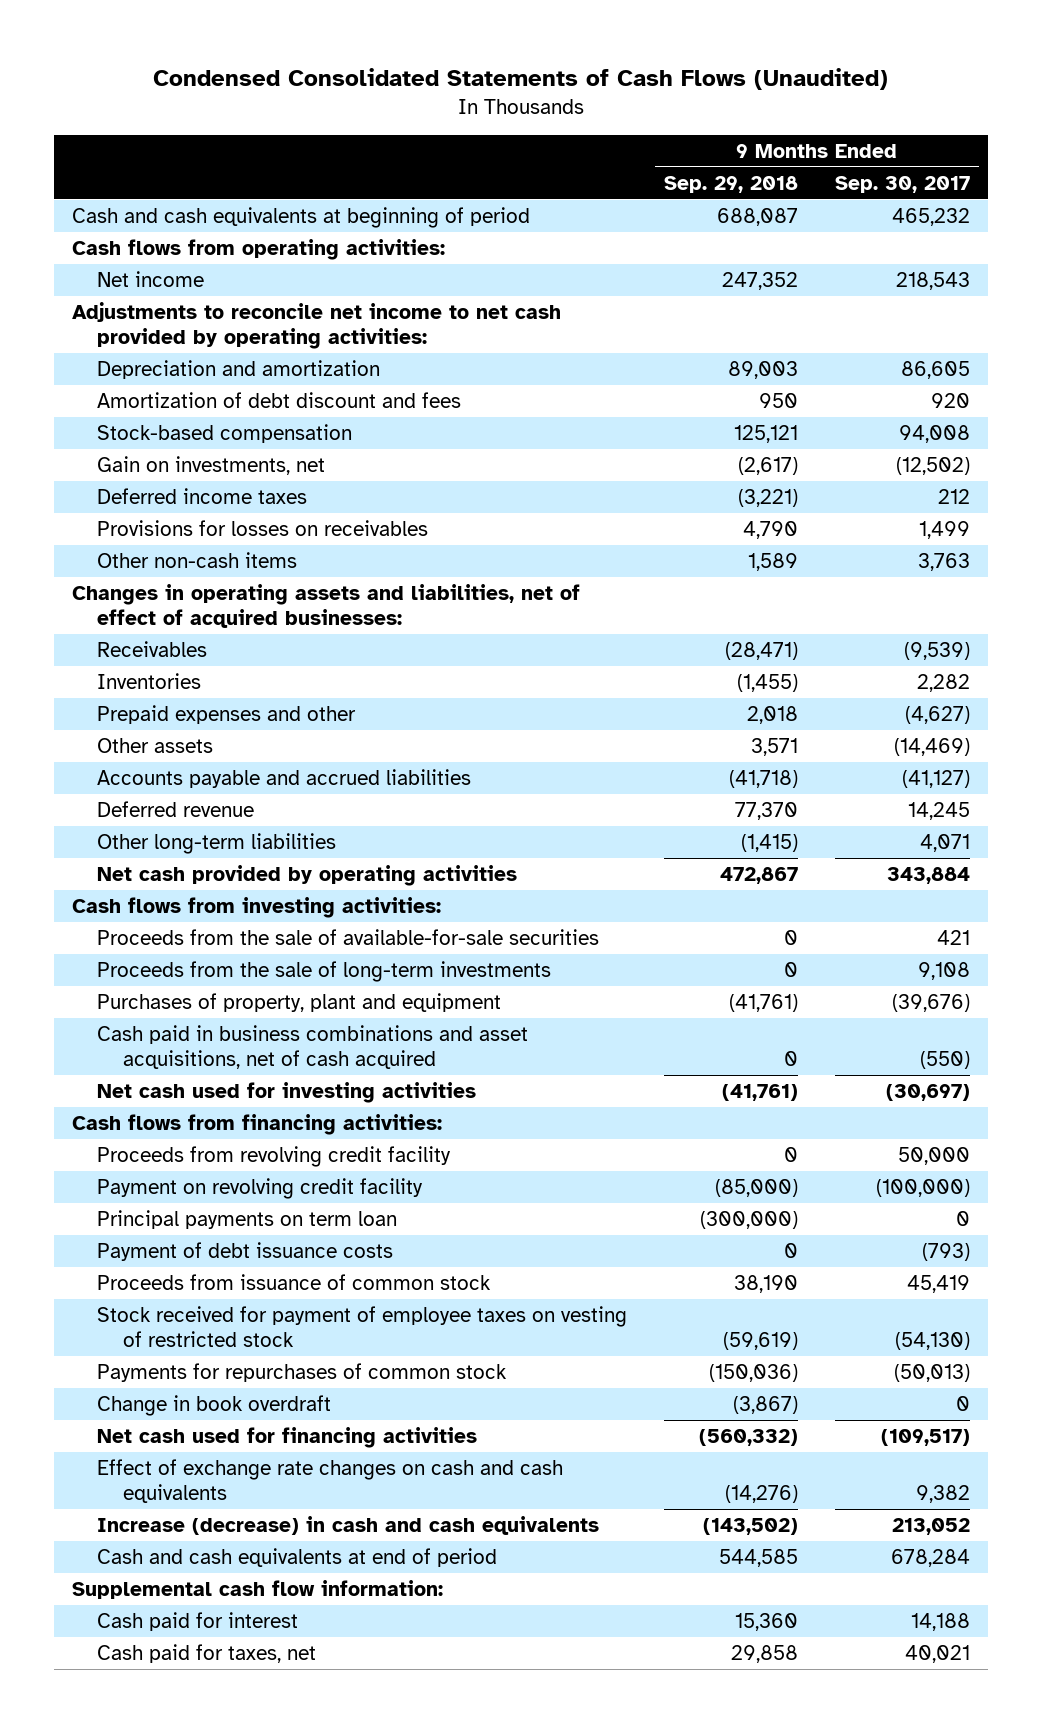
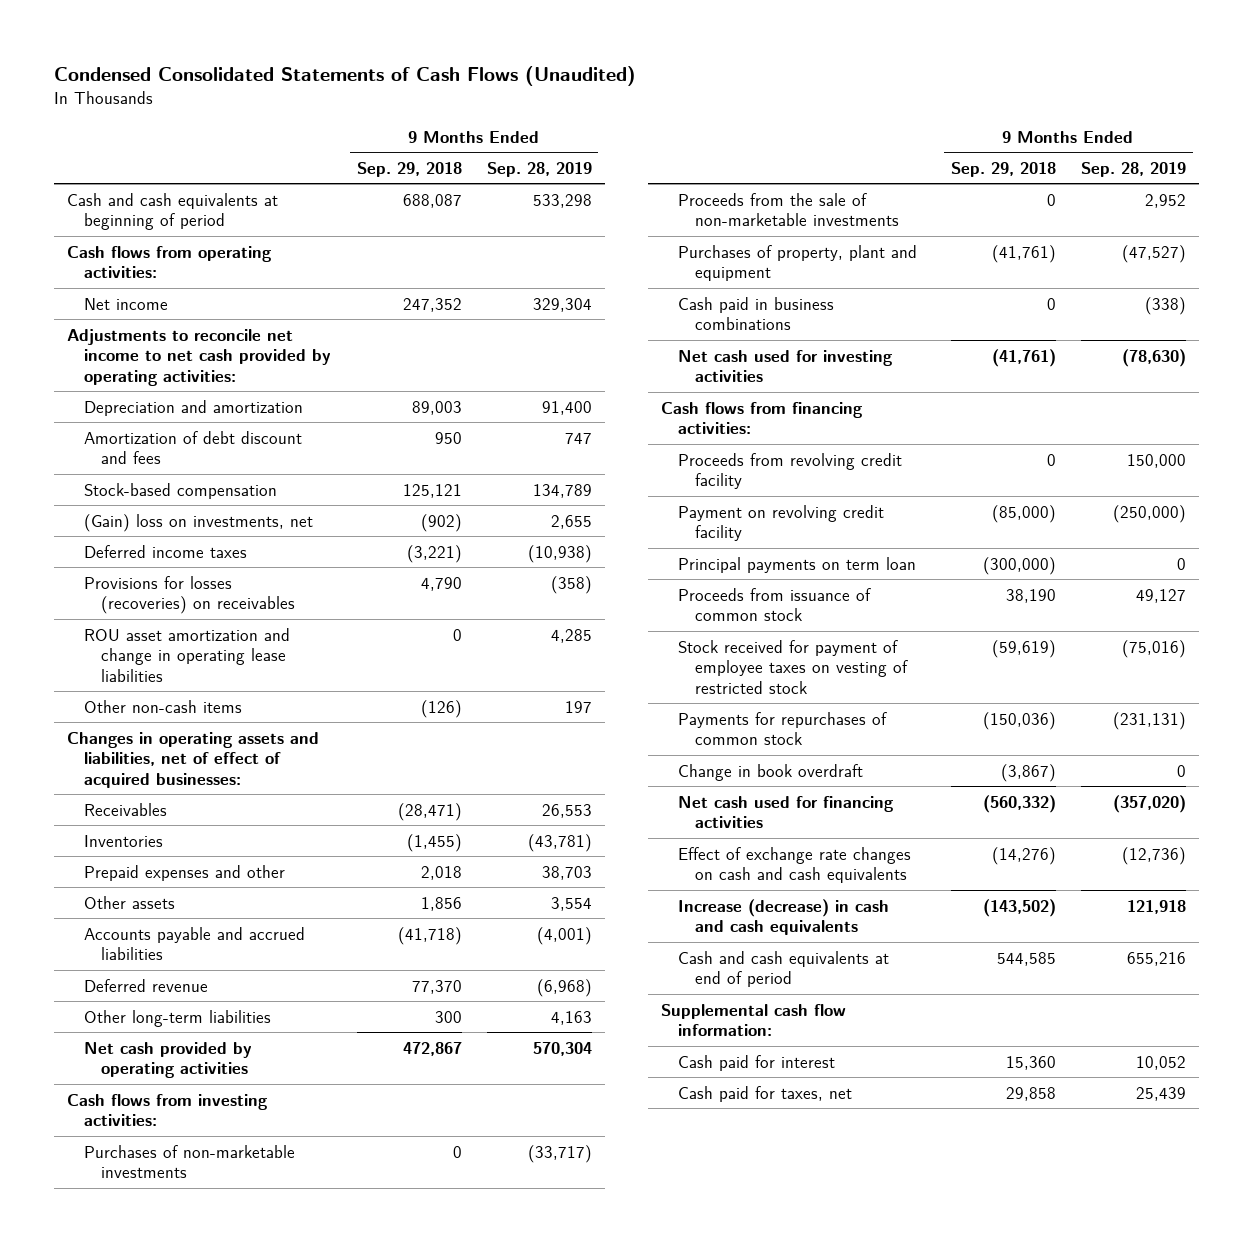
- | 9 Months Ended Sep. 29, 2018 | 9 Months Ended Sep. 30, 2017
+ | 9 Months Ended Sep. 29, 2018 | 9 Months Ended Sep. 28, 2019
- Gain on investments, net | (2,617) | (12,502)
+ (Gain) loss on investments, net | (902) | 2,655
- Provisions for losses on receivables | 4,790 | 1,499
- Other non-cash items | 1,589 | 3,763
+ Provisions for losses (recoveries) on receivables | 4,790 | (358)
+ ROU asset amortization and change in operating lease liabilities | 0 | 4,285
+ Other non-cash items | (126) | 197
- Other assets | 3,571 | (14,469)
+ Other assets | 1,856 | 3,554
- Other long-term liabilities | (1,415) | 4,071
+ Other long-term liabilities | 300 | 4,163
- Proceeds from the sale of available-for-sale securities | 0 | 421
- Proceeds from the sale of long-term investments | 0 | 9,108
+ Purchases of non-marketable investments | 0 | (33,717)
+ Proceeds from the sale of non-marketable investments | 0 | 2,952
- Cash paid in business combinations and asset acquisitions, net of cash acquired | 0 | (550)
+ Cash paid in business combinations | 0 | (338)
- Payment of debt issuance costs | 0 | (793)

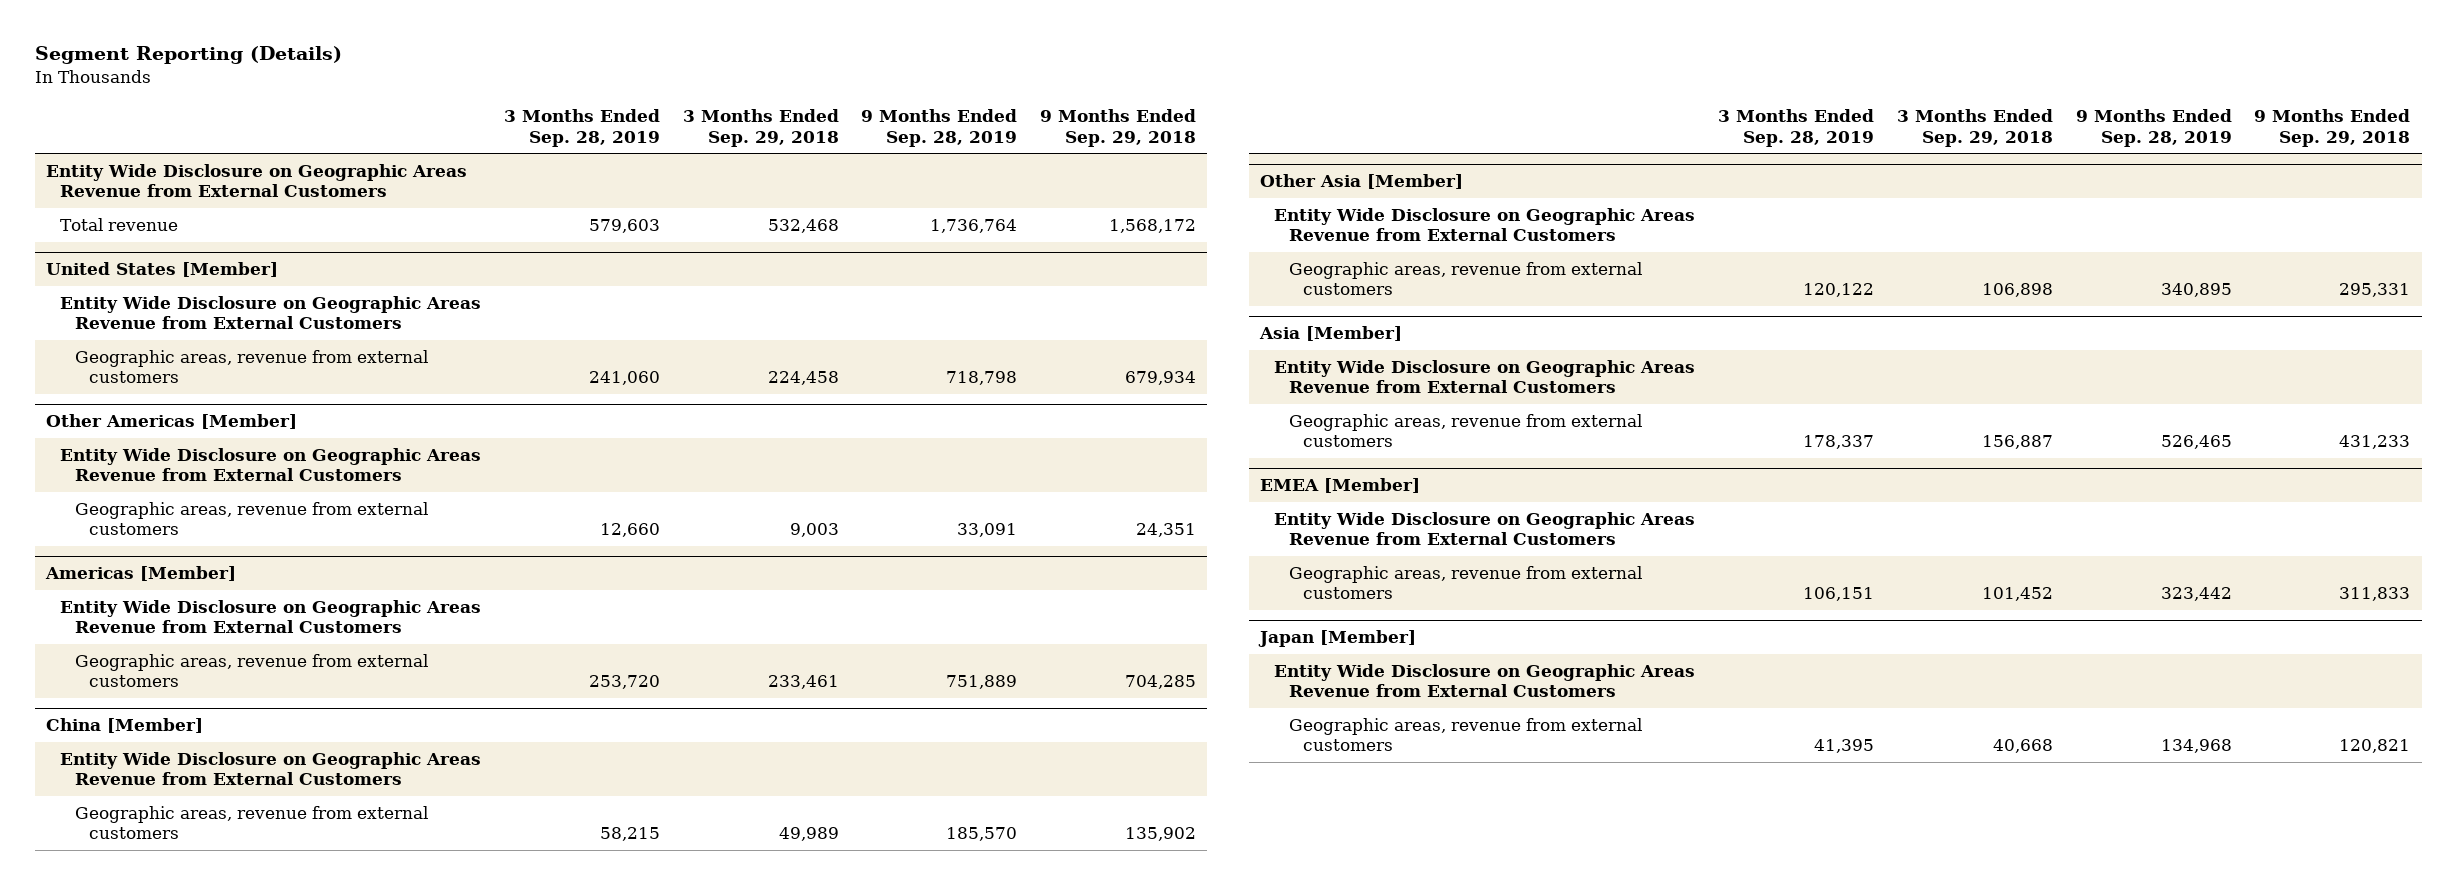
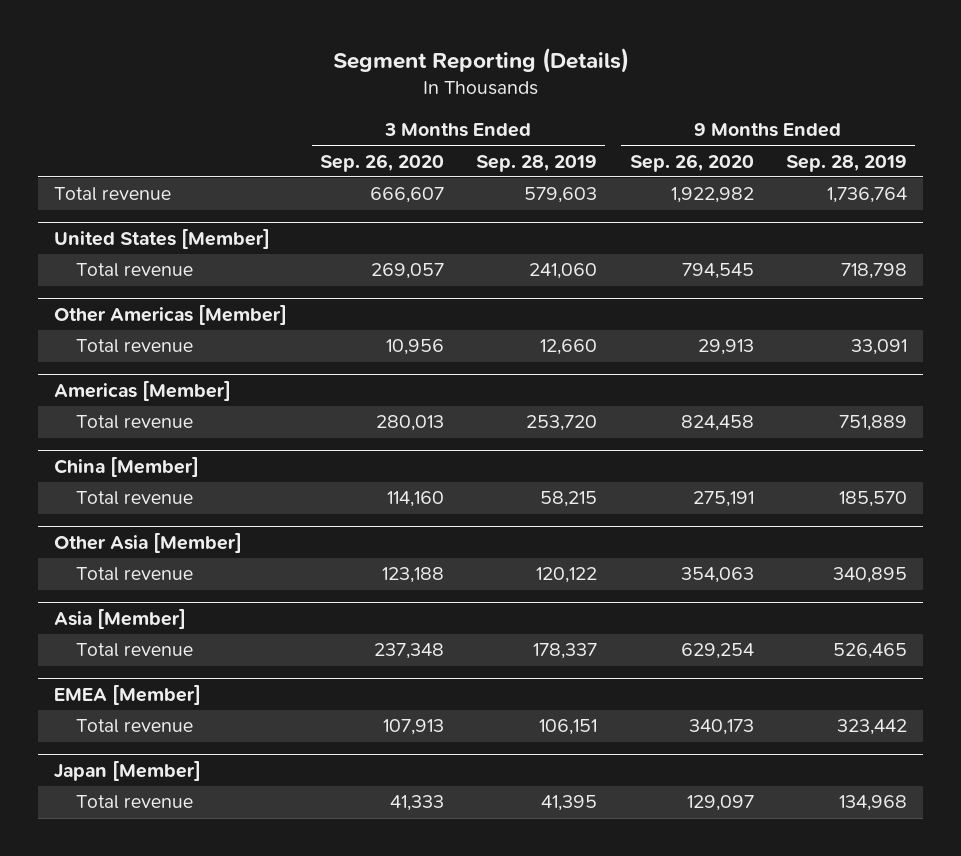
- | 3 Months Ended Sep. 28, 2019 | 3 Months Ended Sep. 29, 2018 | 9 Months Ended Sep. 28, 2019 | 9 Months Ended Sep. 29, 2018
+ | 3 Months Ended Sep. 26, 2020 | 3 Months Ended Sep. 28, 2019 | 9 Months Ended Sep. 26, 2020 | 9 Months Ended Sep. 28, 2019
- Entity Wide Disclosure on Geographic Areas Revenue from External Customers
@ United States [Member]
- Entity Wide Disclosure on Geographic Areas Revenue from External Customers
- Geographic areas, revenue from external customers | 241,060 | 224,458 | 718,798 | 679,934
+ Total revenue | 269,057 | 241,060 | 794,545 | 718,798
@ Other Americas [Member]
- Entity Wide Disclosure on Geographic Areas Revenue from External Customers
- Geographic areas, revenue from external customers | 12,660 | 9,003 | 33,091 | 24,351
+ Total revenue | 10,956 | 12,660 | 29,913 | 33,091
@ Americas [Member]
- Entity Wide Disclosure on Geographic Areas Revenue from External Customers
- Geographic areas, revenue from external customers | 253,720 | 233,461 | 751,889 | 704,285
+ Total revenue | 280,013 | 253,720 | 824,458 | 751,889
@ China [Member]
- Entity Wide Disclosure on Geographic Areas Revenue from External Customers
- Geographic areas, revenue from external customers | 58,215 | 49,989 | 185,570 | 135,902
+ Total revenue | 114,160 | 58,215 | 275,191 | 185,570
@ Other Asia [Member]
- Entity Wide Disclosure on Geographic Areas Revenue from External Customers
- Geographic areas, revenue from external customers | 120,122 | 106,898 | 340,895 | 295,331
+ Total revenue | 123,188 | 120,122 | 354,063 | 340,895
@ Asia [Member]
- Entity Wide Disclosure on Geographic Areas Revenue from External Customers
- Geographic areas, revenue from external customers | 178,337 | 156,887 | 526,465 | 431,233
+ Total revenue | 237,348 | 178,337 | 629,254 | 526,465
@ EMEA [Member]
- Entity Wide Disclosure on Geographic Areas Revenue from External Customers
- Geographic areas, revenue from external customers | 106,151 | 101,452 | 323,442 | 311,833
+ Total revenue | 107,913 | 106,151 | 340,173 | 323,442
@ Japan [Member]
- Entity Wide Disclosure on Geographic Areas Revenue from External Customers
- Geographic areas, revenue from external customers | 41,395 | 40,668 | 134,968 | 120,821
+ Total revenue | 41,333 | 41,395 | 129,097 | 134,968

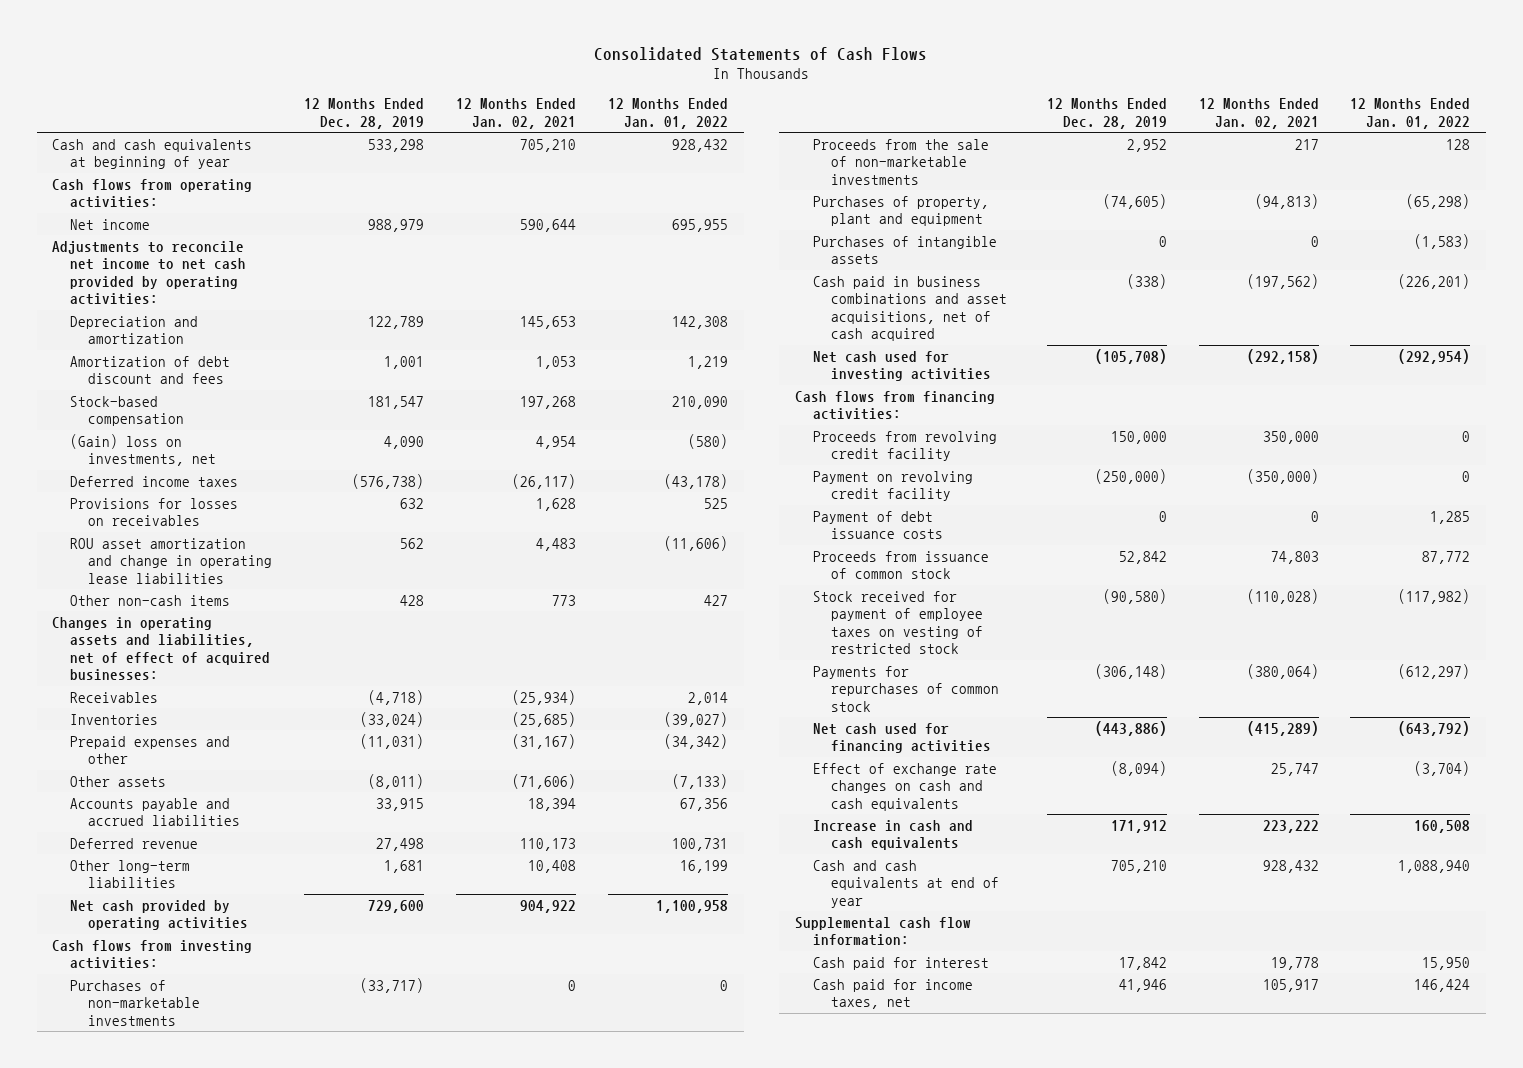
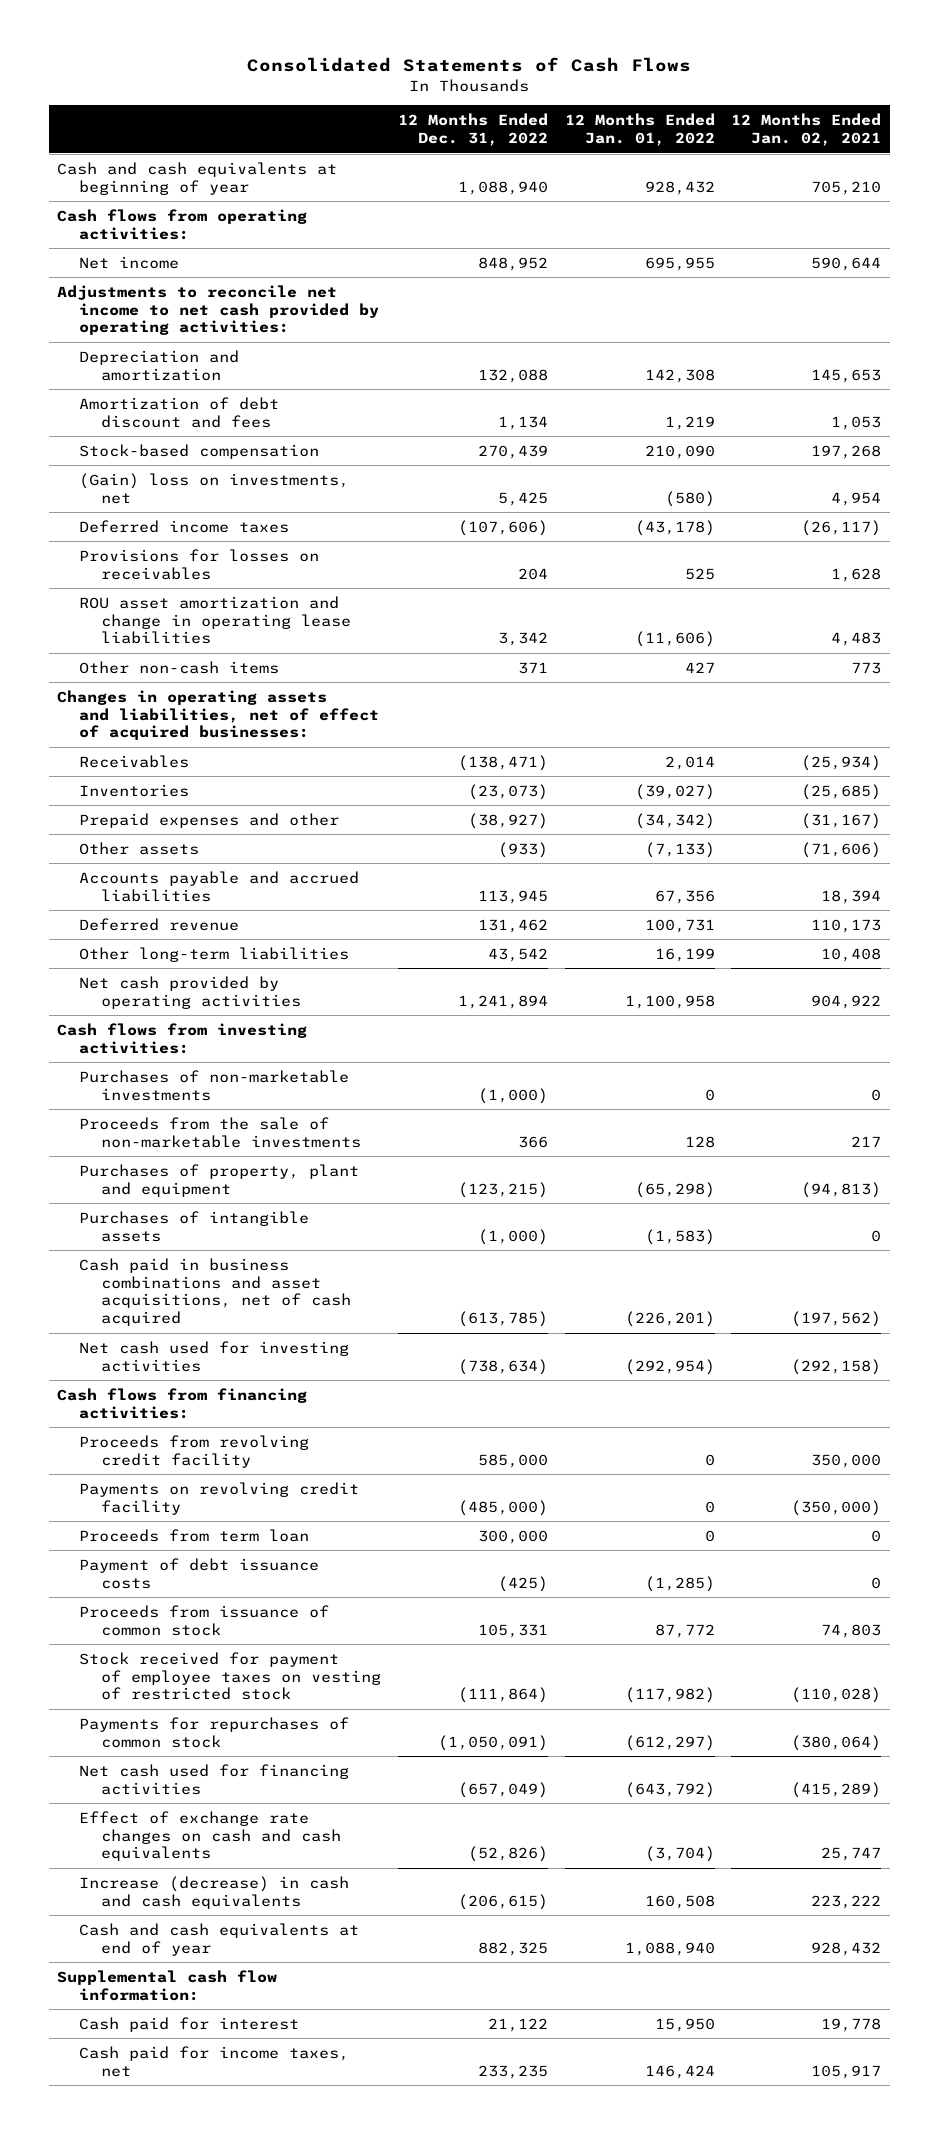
- | 12 Months Ended Dec. 28, 2019 | 12 Months Ended Jan. 02, 2021 | 12 Months Ended Jan. 01, 2022
+ | 12 Months Ended Dec. 31, 2022 | 12 Months Ended Jan. 01, 2022 | 12 Months Ended Jan. 02, 2021
- Payment on revolving credit facility | (250,000) | (350,000) | 0
- Payment of debt issuance costs | 0 | 0 | 1,285
+ Payments on revolving credit facility | (485,000) | 0 | (350,000)
+ Proceeds from term loan | 300,000 | 0 | 0
+ Payment of debt issuance costs | (425) | (1,285) | 0
- Increase in cash and cash equivalents | 171,912 | 223,222 | 160,508
+ Increase (decrease) in cash and cash equivalents | (206,615) | 160,508 | 223,222

